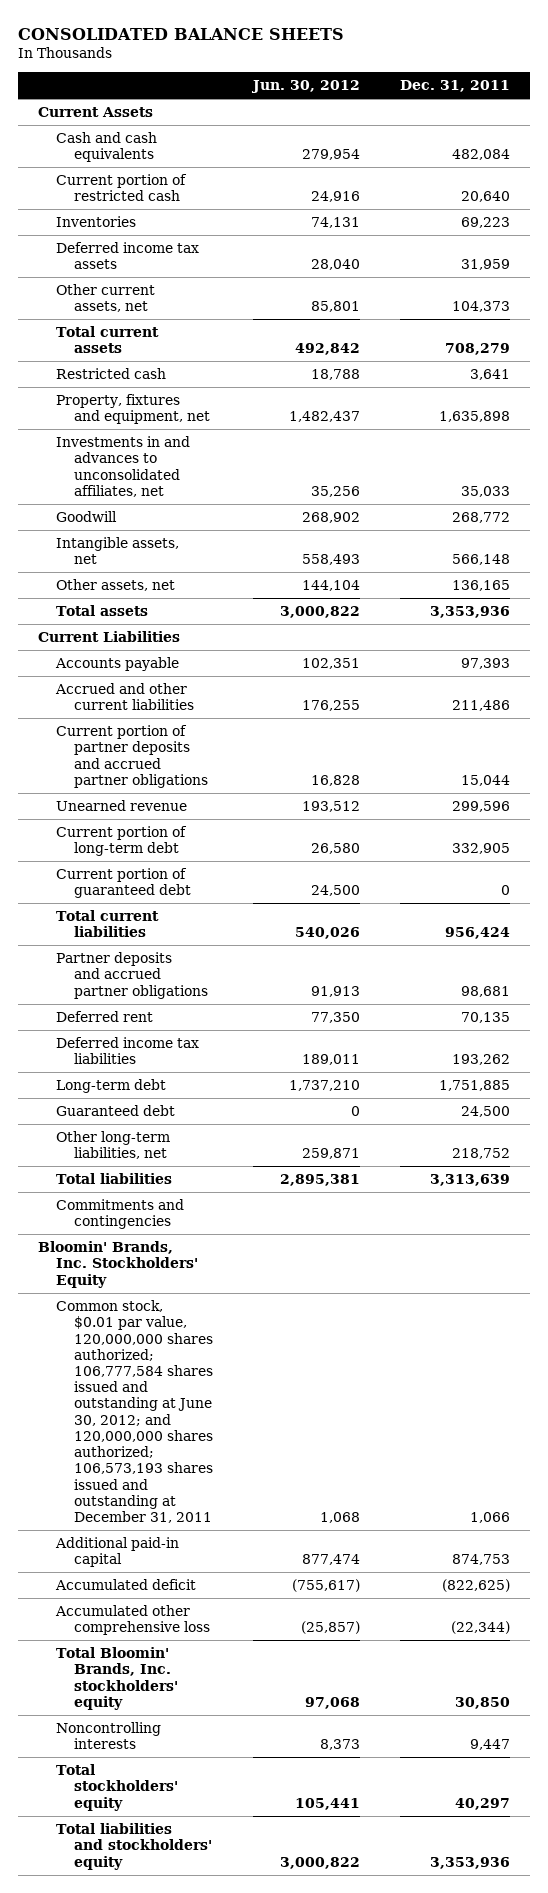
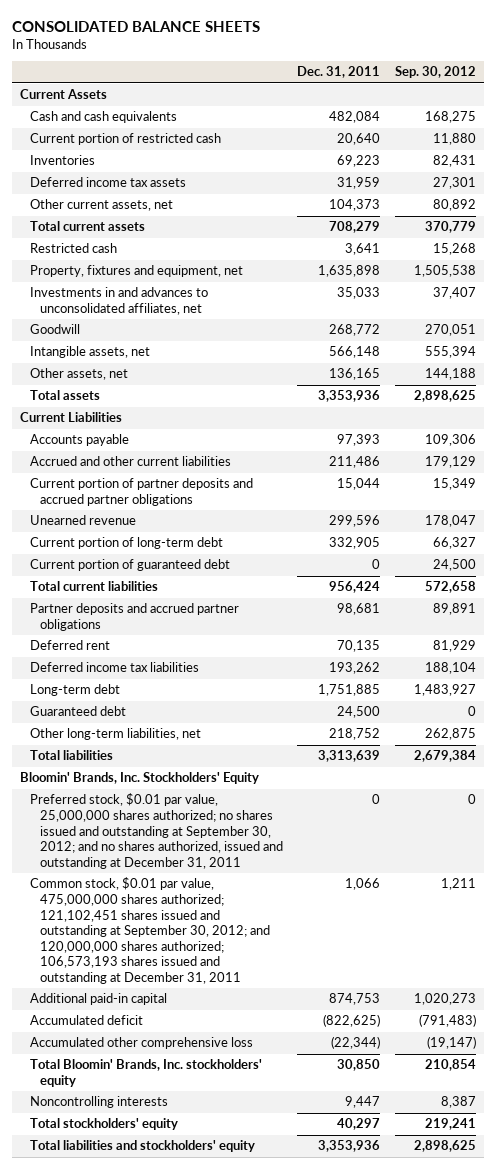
- | Jun. 30, 2012 | Dec. 31, 2011
+ | Dec. 31, 2011 | Sep. 30, 2012
- Commitments and contingencies
- Common stock, $0.01 par value, 120,000,000 shares authorized; 106,777,584 shares issued and outstanding at June 30, 2012; and 120,000,000 shares authorized; 106,573,193 shares issued and outstanding at December 31, 2011 | 1,068 | 1,066
+ Preferred stock, $0.01 par value, 25,000,000 shares authorized; no shares issued and outstanding at September 30, 2012; and no shares authorized, issued and outstanding at December 31, 2011 | 0 | 0
+ Common stock, $0.01 par value, 475,000,000 shares authorized; 121,102,451 shares issued and outstanding at September 30, 2012; and 120,000,000 shares authorized; 106,573,193 shares issued and outstanding at December 31, 2011 | 1,066 | 1,211

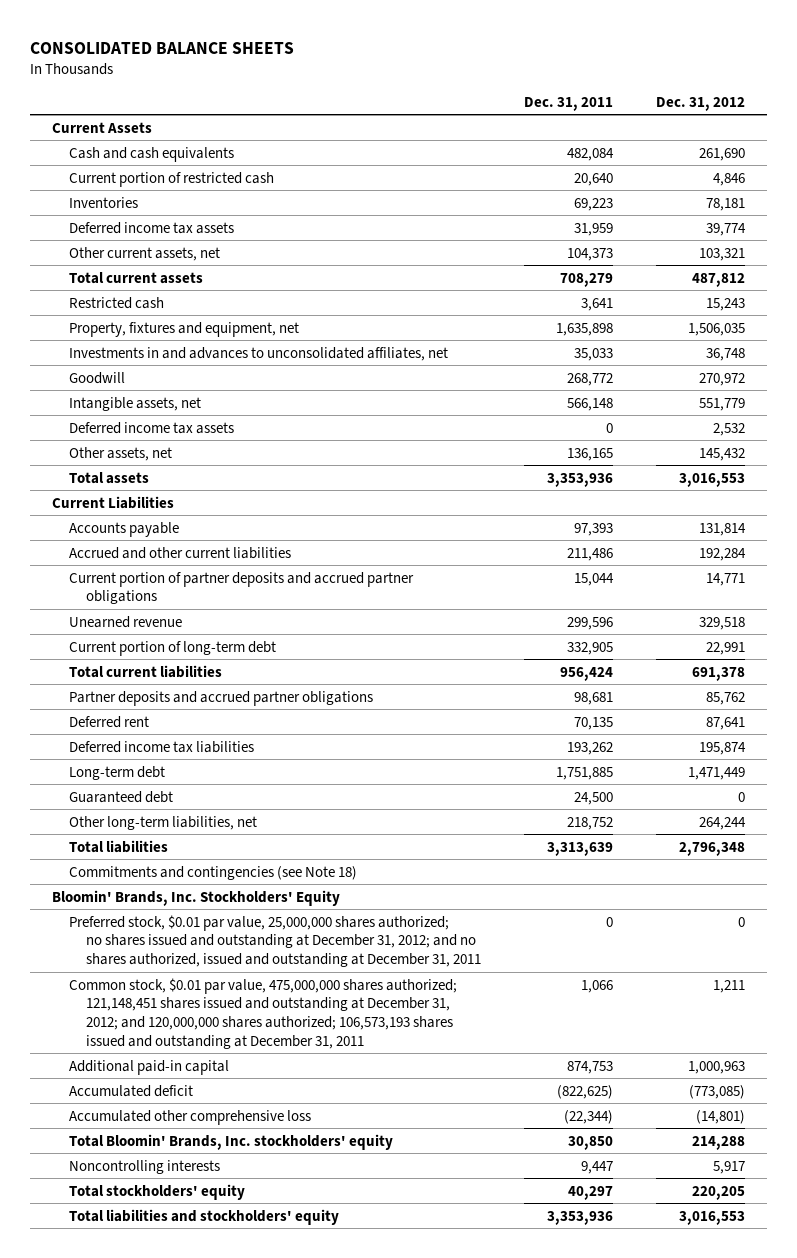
- | Dec. 31, 2011 | Sep. 30, 2012
+ | Dec. 31, 2011 | Dec. 31, 2012
+ Deferred income tax assets | 0 | 2,532
- Current portion of guaranteed debt | 0 | 24,500
+ Commitments and contingencies (see Note 18)
- Preferred stock, $0.01 par value, 25,000,000 shares authorized; no shares issued and outstanding at September 30, 2012; and no shares authorized, issued and outstanding at December 31, 2011 | 0 | 0
- Common stock, $0.01 par value, 475,000,000 shares authorized; 121,102,451 shares issued and outstanding at September 30, 2012; and 120,000,000 shares authorized; 106,573,193 shares issued and outstanding at December 31, 2011 | 1,066 | 1,211
+ Preferred stock, $0.01 par value, 25,000,000 shares authorized; no shares issued and outstanding at December 31, 2012; and no shares authorized, issued and outstanding at December 31, 2011 | 0 | 0
+ Common stock, $0.01 par value, 475,000,000 shares authorized; 121,148,451 shares issued and outstanding at December 31, 2012; and 120,000,000 shares authorized; 106,573,193 shares issued and outstanding at December 31, 2011 | 1,066 | 1,211

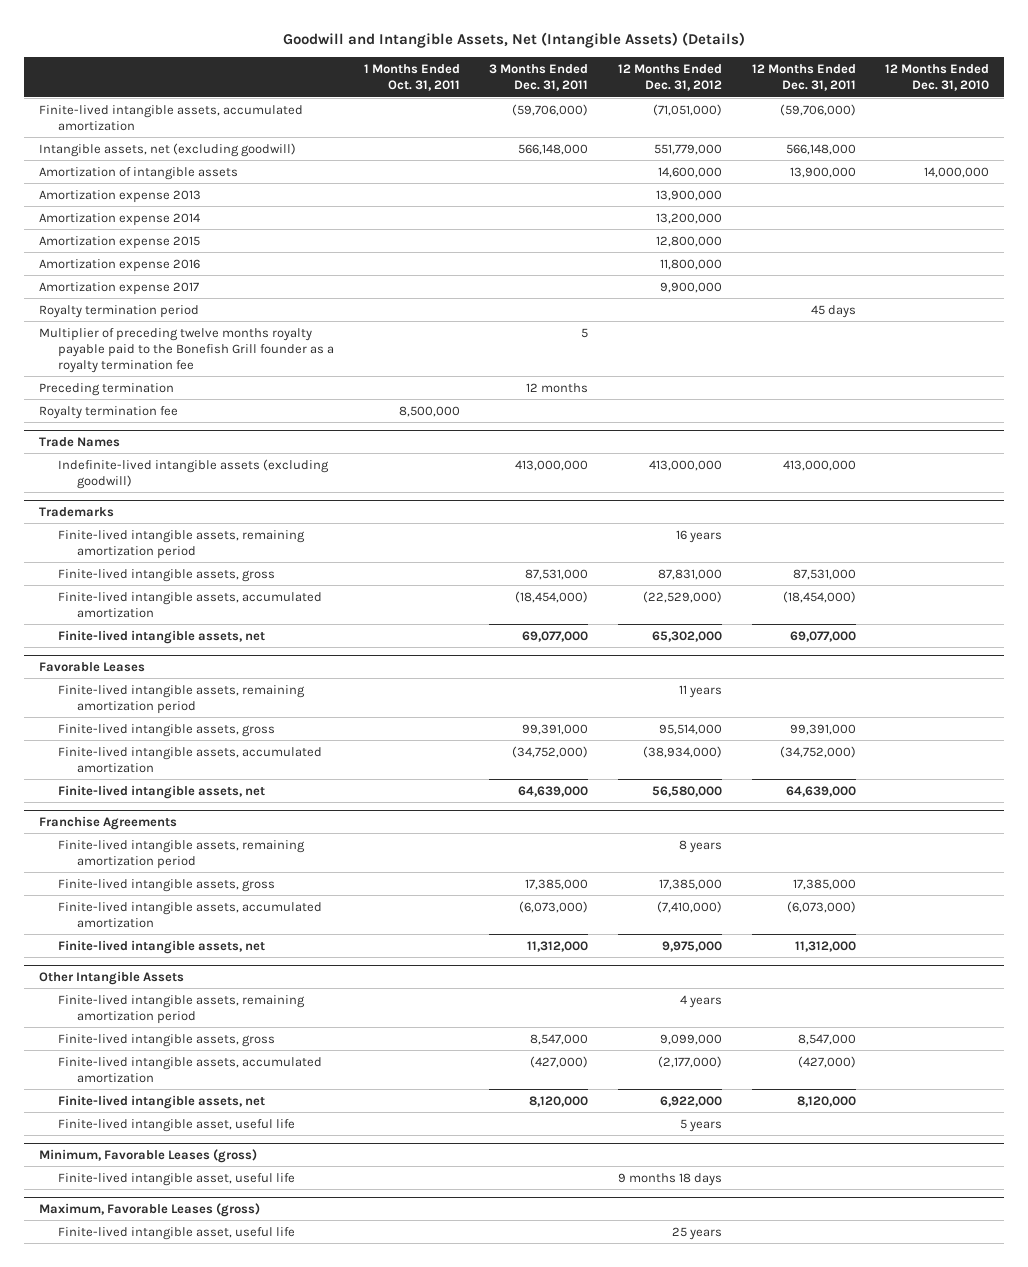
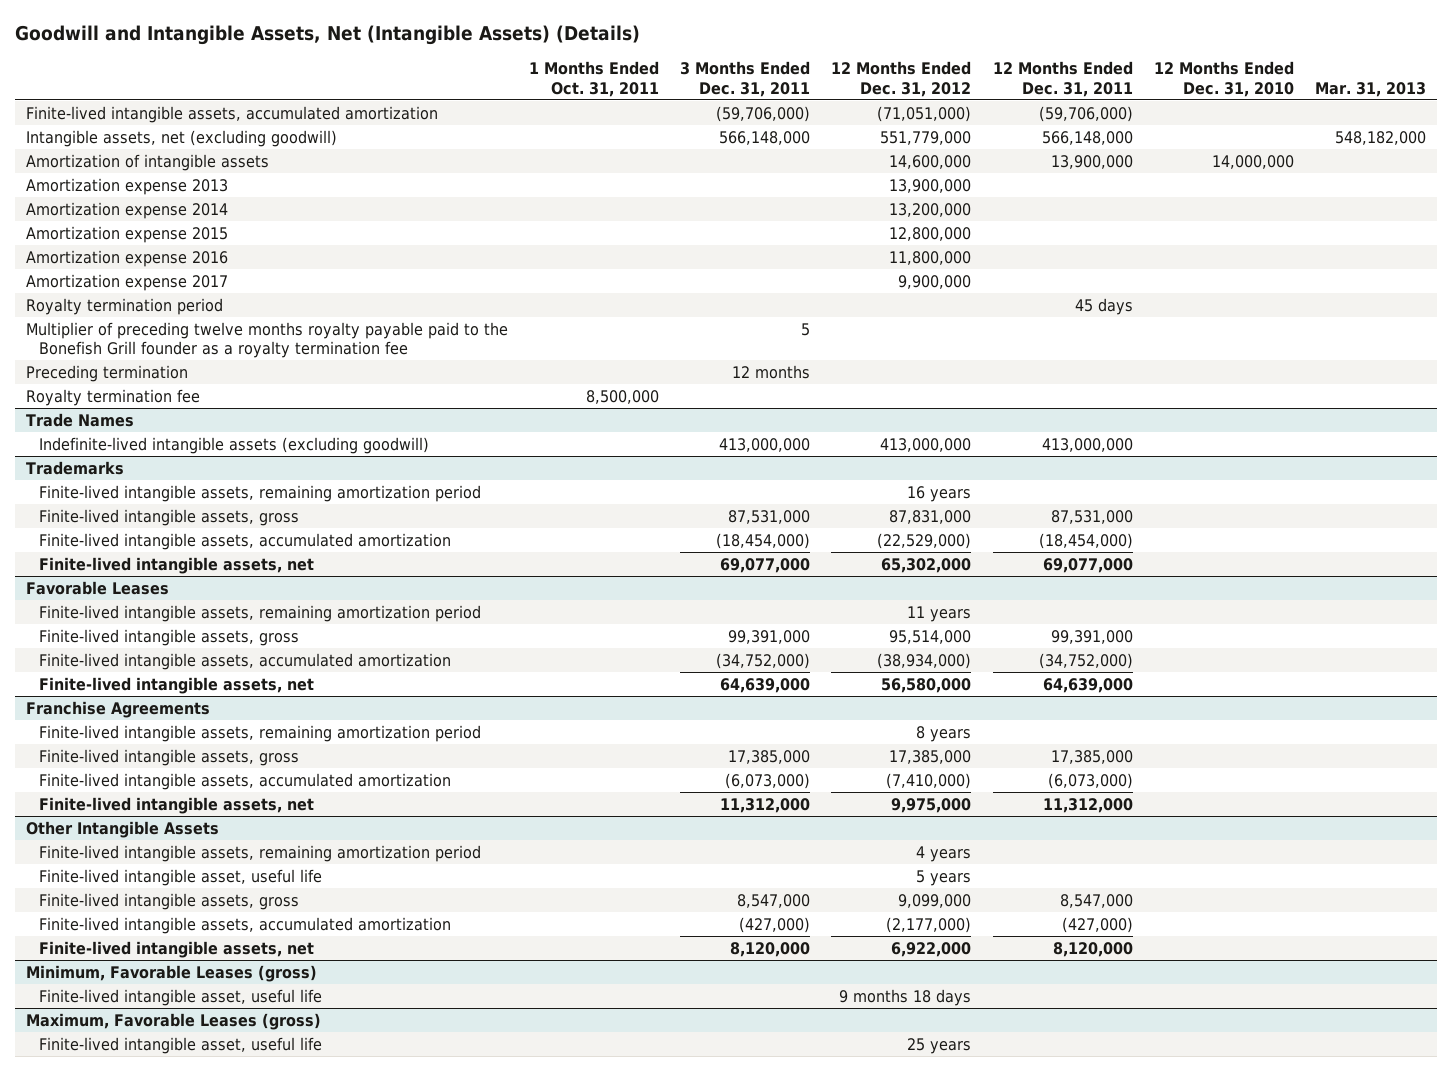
- | 1 Months Ended Oct. 31, 2011 | 3 Months Ended Dec. 31, 2011 | 12 Months Ended Dec. 31, 2012 | 12 Months Ended Dec. 31, 2011 | 12 Months Ended Dec. 31, 2010
+ | 1 Months Ended Oct. 31, 2011 | 3 Months Ended Dec. 31, 2011 | 12 Months Ended Dec. 31, 2012 | 12 Months Ended Dec. 31, 2011 | 12 Months Ended Dec. 31, 2010 | Mar. 31, 2013
@ Other Intangible Assets
moved up: Finite-lived intangible asset, useful life | | | 5 years | | |

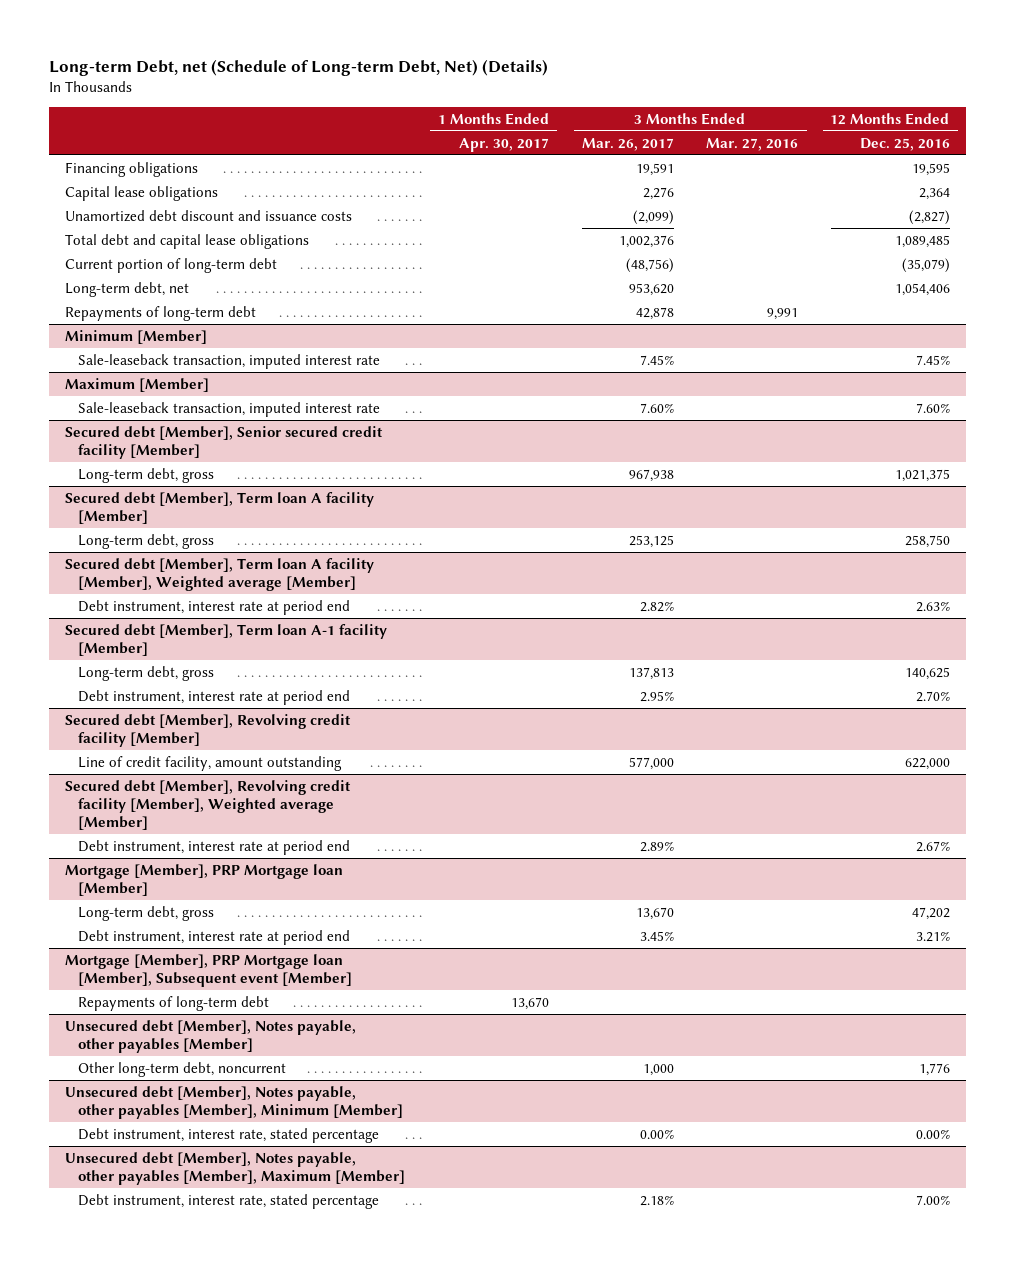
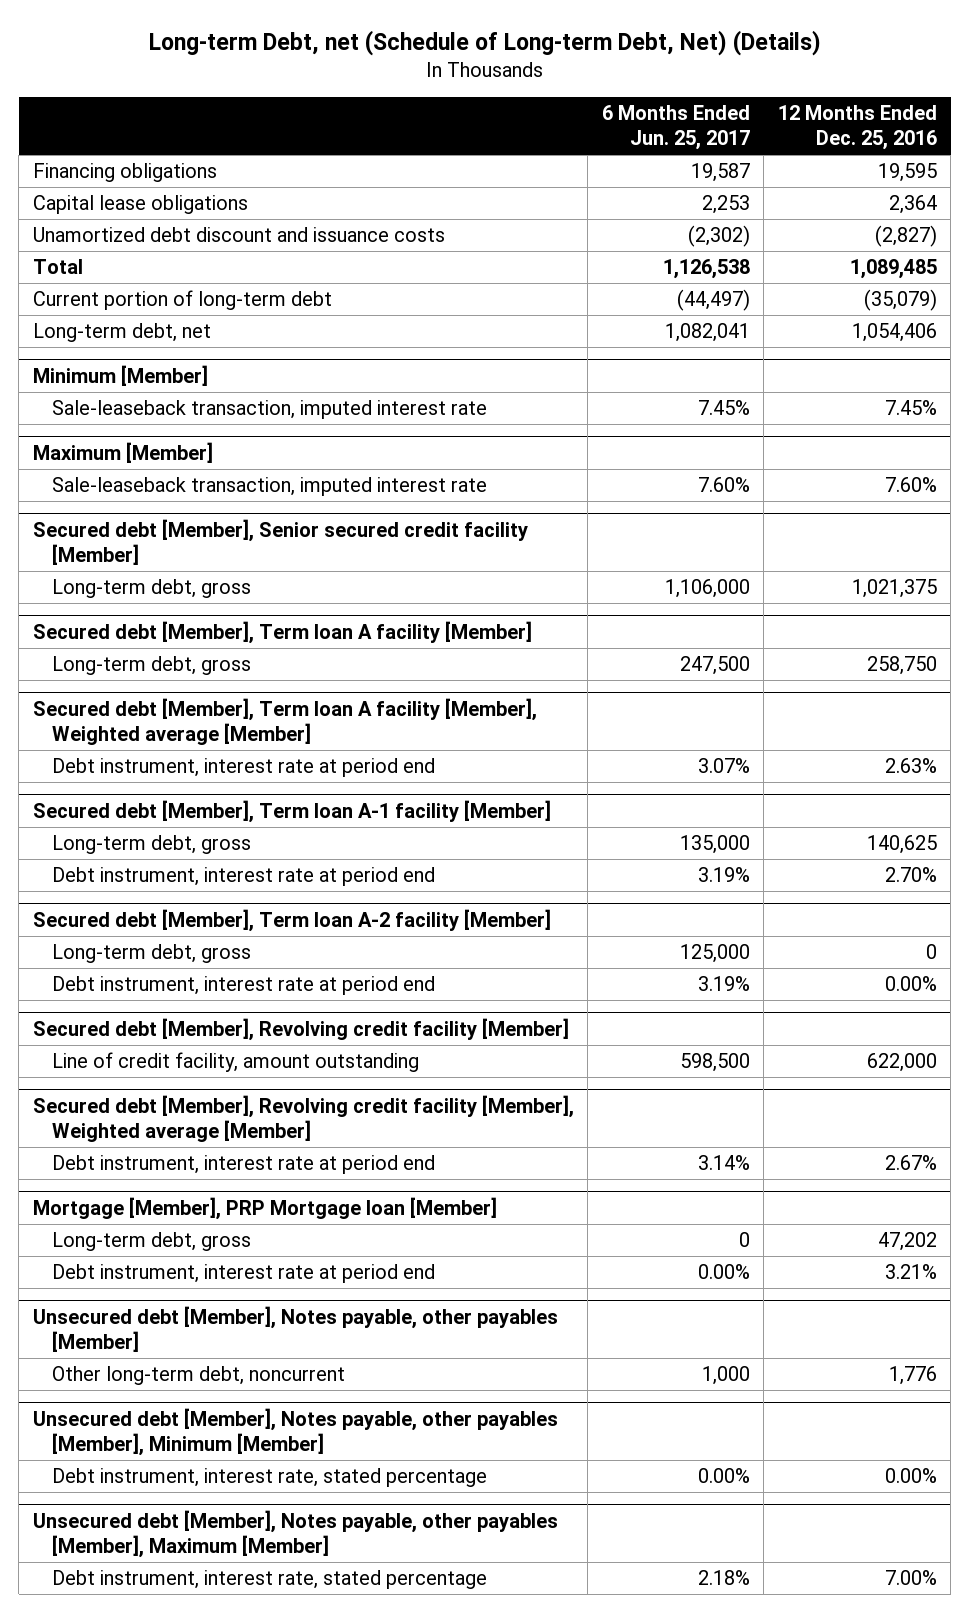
- | 1 Months Ended Apr. 30, 2017 | 3 Months Ended Mar. 26, 2017 | 3 Months Ended Mar. 27, 2016 | 12 Months Ended Dec. 25, 2016
+ | 6 Months Ended Jun. 25, 2017 | 12 Months Ended Dec. 25, 2016
- Total debt and capital lease obligations | | 1,002,376 | | 1,089,485
+ Total | 1,126,538 | 1,089,485
- Repayments of long-term debt | | 42,878 | 9,991 |
+ Secured debt [Member], Term loan A-2 facility [Member]
+ Long-term debt, gross | 125,000 | 0
+ Debt instrument, interest rate at period end | 3.19% | 0.00%
- Mortgage [Member], PRP Mortgage loan [Member], Subsequent event [Member]
- Repayments of long-term debt | 13,670 | | |

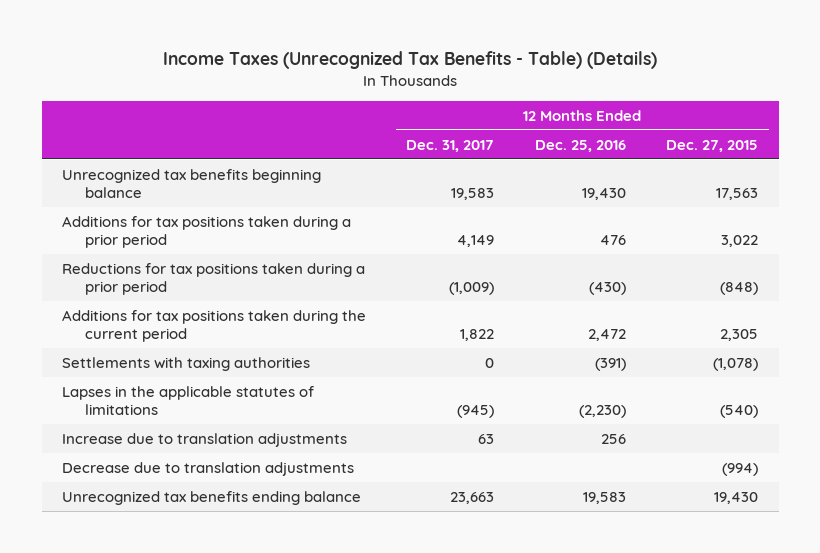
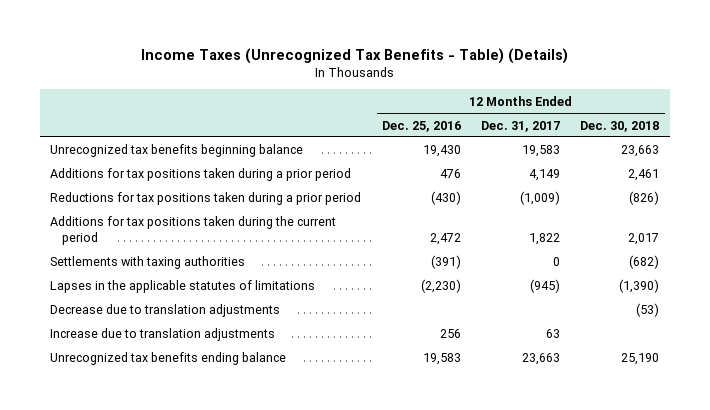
- | 12 Months Ended Dec. 31, 2017 | 12 Months Ended Dec. 25, 2016 | 12 Months Ended Dec. 27, 2015
+ | 12 Months Ended Dec. 25, 2016 | 12 Months Ended Dec. 31, 2017 | 12 Months Ended Dec. 30, 2018
moved down: Increase due to translation adjustments | 256 | 63 |

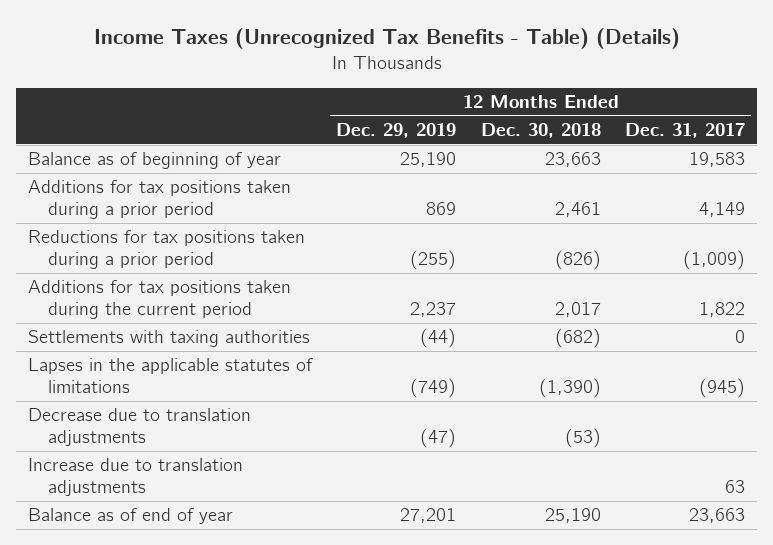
- | 12 Months Ended Dec. 25, 2016 | 12 Months Ended Dec. 31, 2017 | 12 Months Ended Dec. 30, 2018
+ | 12 Months Ended Dec. 29, 2019 | 12 Months Ended Dec. 30, 2018 | 12 Months Ended Dec. 31, 2017
- Unrecognized tax benefits beginning balance | 19,430 | 19,583 | 23,663
+ Balance as of beginning of year | 25,190 | 23,663 | 19,583
- Unrecognized tax benefits ending balance | 19,583 | 23,663 | 25,190
+ Balance as of end of year | 27,201 | 25,190 | 23,663

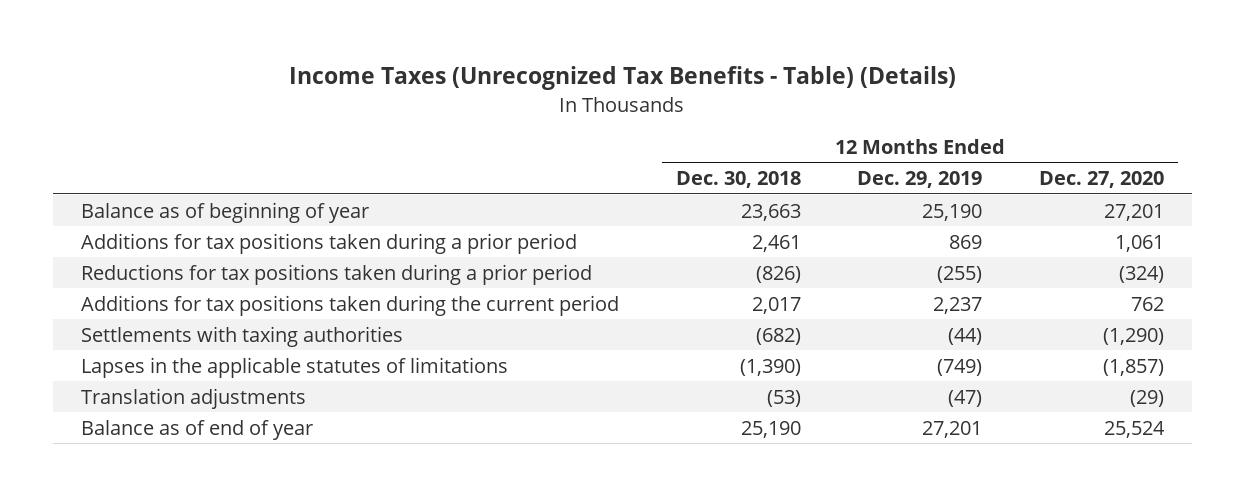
- | 12 Months Ended Dec. 29, 2019 | 12 Months Ended Dec. 30, 2018 | 12 Months Ended Dec. 31, 2017
+ | 12 Months Ended Dec. 30, 2018 | 12 Months Ended Dec. 29, 2019 | 12 Months Ended Dec. 27, 2020
- Decrease due to translation adjustments | (47) | (53) |
- Increase due to translation adjustments | | | 63
+ Translation adjustments | (53) | (47) | (29)

